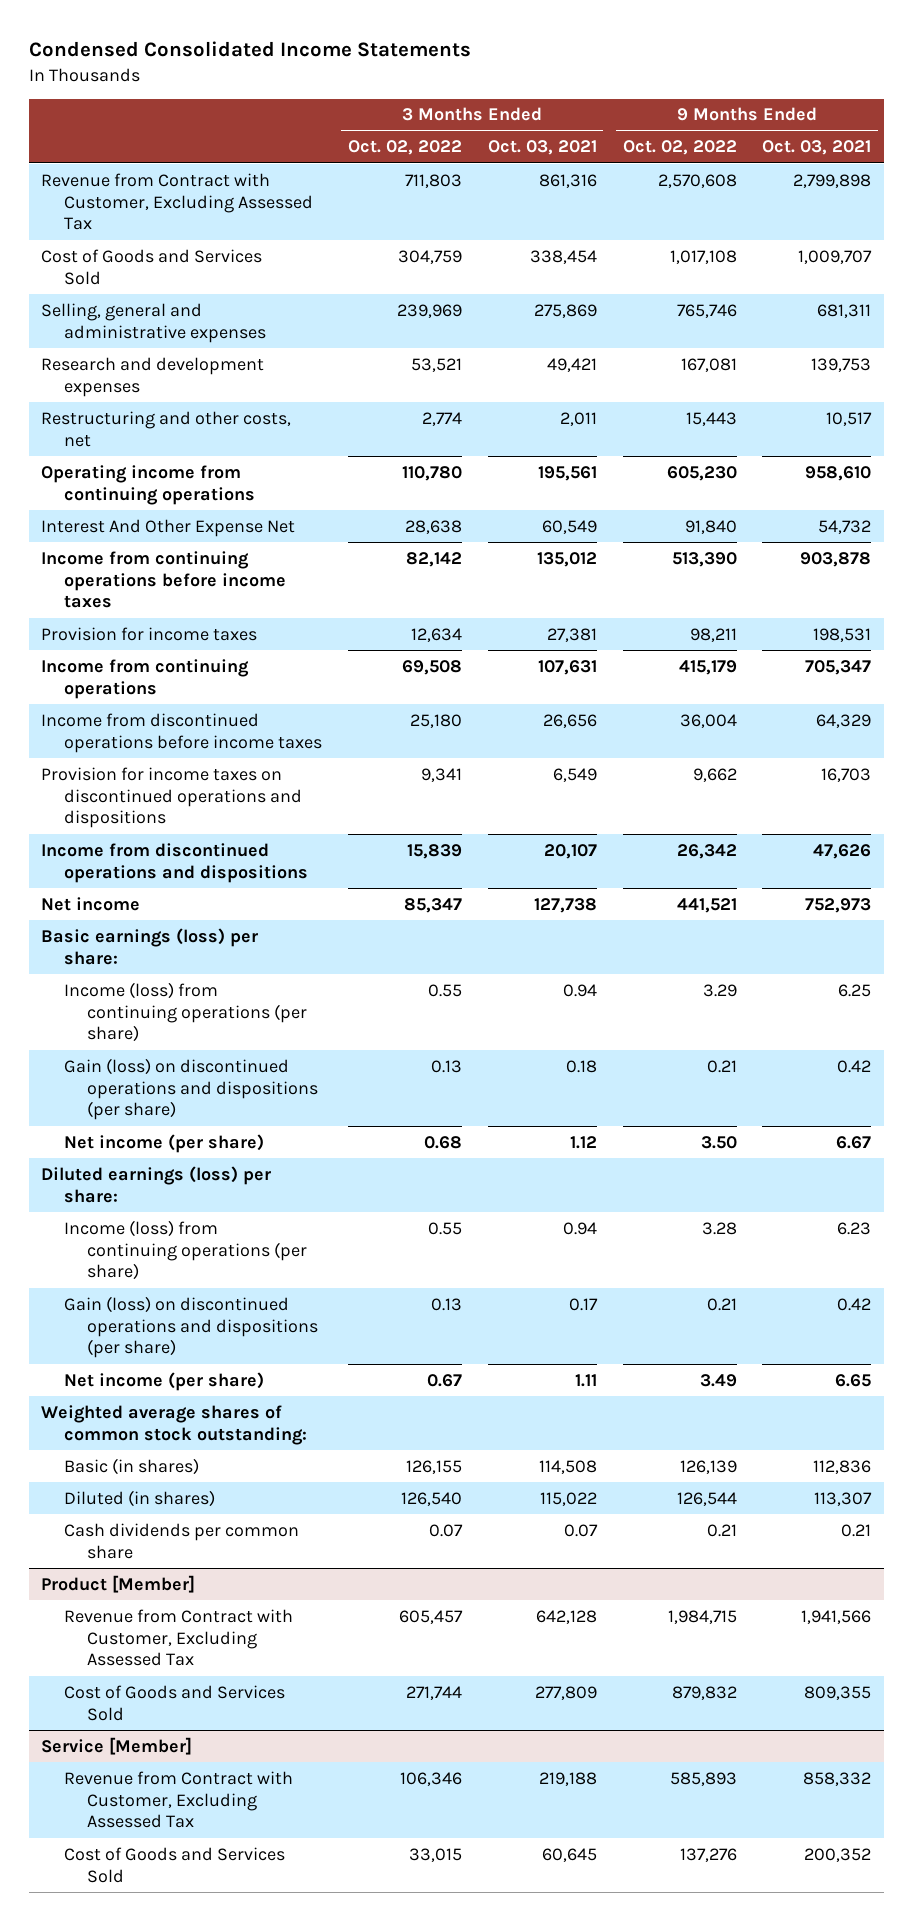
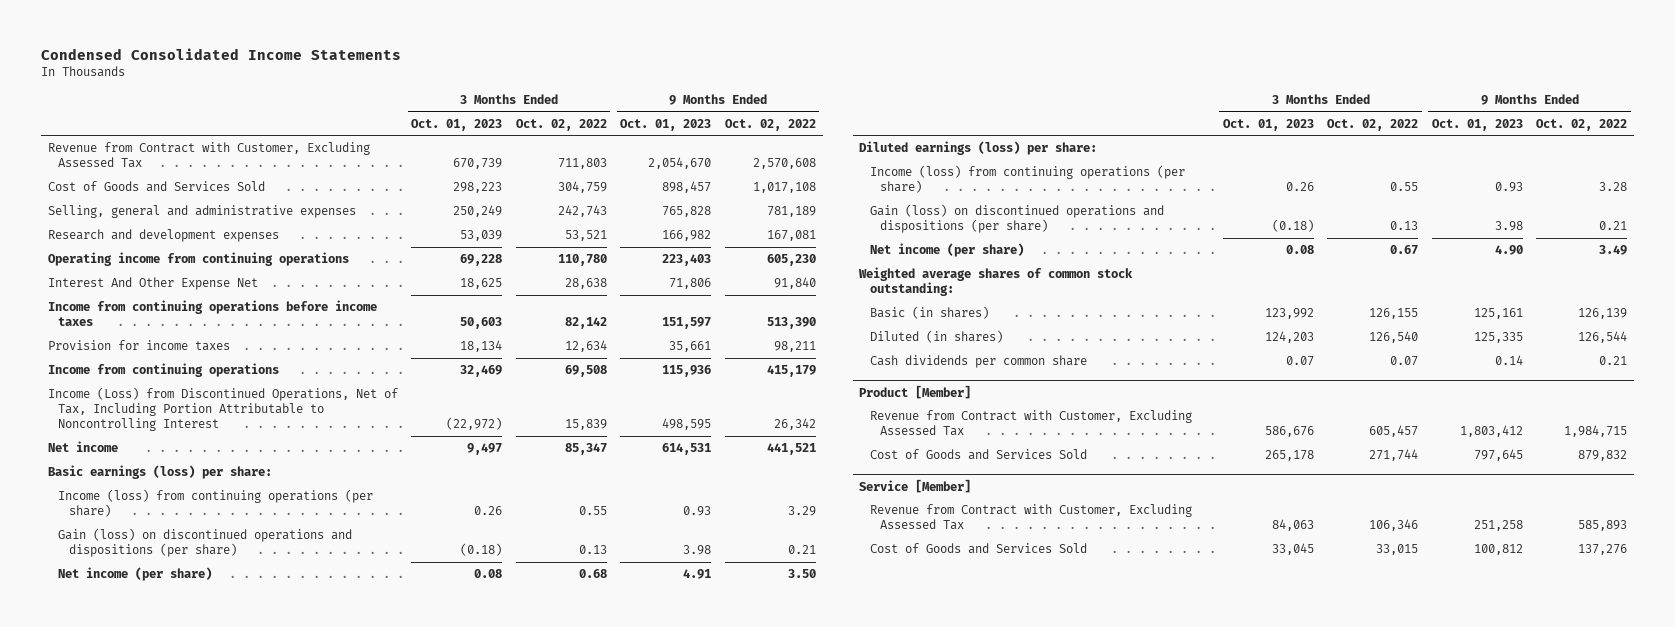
- | 3 Months Ended Oct. 02, 2022 | 3 Months Ended Oct. 03, 2021 | 9 Months Ended Oct. 02, 2022 | 9 Months Ended Oct. 03, 2021
+ | 3 Months Ended Oct. 01, 2023 | 3 Months Ended Oct. 02, 2022 | 9 Months Ended Oct. 01, 2023 | 9 Months Ended Oct. 02, 2022
- Selling, general and administrative expenses | 239,969 | 275,869 | 765,746 | 681,311
+ Selling, general and administrative expenses | 250,249 | 242,743 | 765,828 | 781,189
- Restructuring and other costs, net | 2,774 | 2,011 | 15,443 | 10,517
- Income from discontinued operations before income taxes | 25,180 | 26,656 | 36,004 | 64,329
- Provision for income taxes on discontinued operations and dispositions | 9,341 | 6,549 | 9,662 | 16,703
- Income from discontinued operations and dispositions | 15,839 | 20,107 | 26,342 | 47,626
+ Income (Loss) from Discontinued Operations, Net of Tax, Including Portion Attributable to Noncontrolling Interest | (22,972) | 15,839 | 498,595 | 26,342

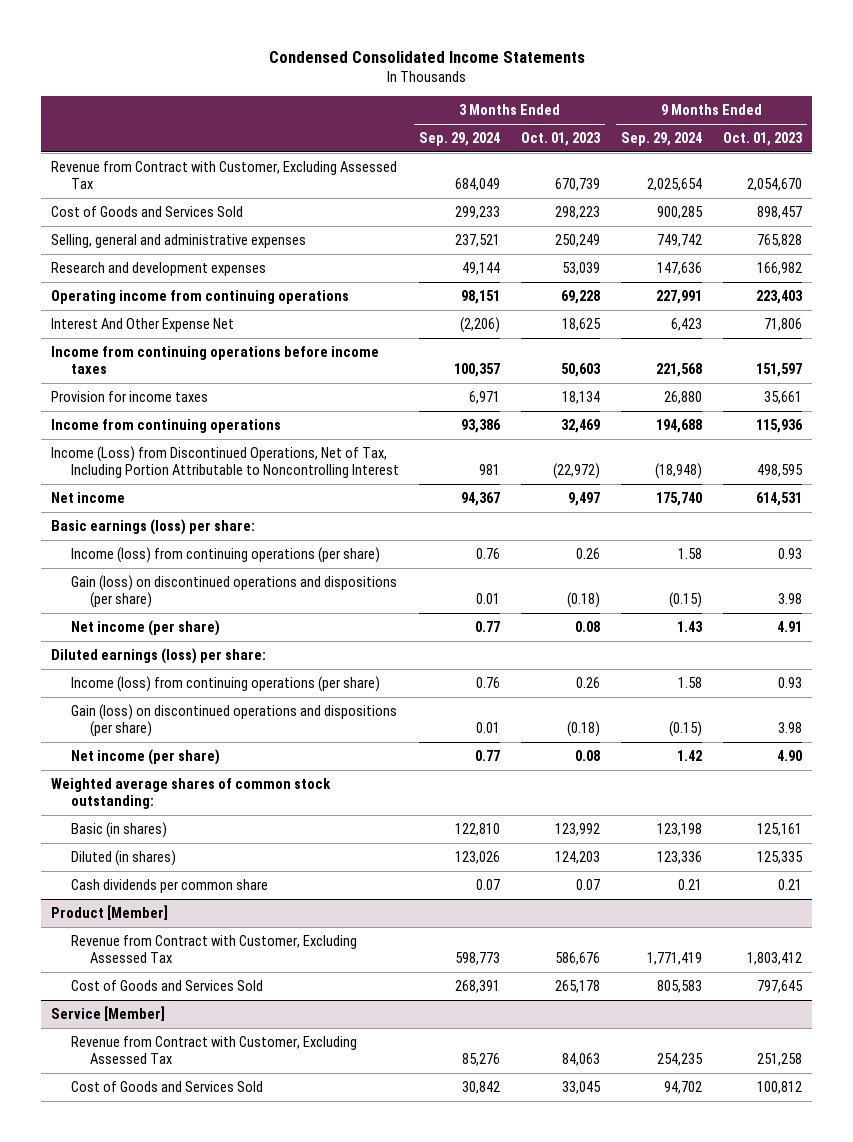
- | 3 Months Ended Oct. 01, 2023 | 3 Months Ended Oct. 02, 2022 | 9 Months Ended Oct. 01, 2023 | 9 Months Ended Oct. 02, 2022
+ | 3 Months Ended Sep. 29, 2024 | 3 Months Ended Oct. 01, 2023 | 9 Months Ended Sep. 29, 2024 | 9 Months Ended Oct. 01, 2023
- Cash dividends per common share | 0.07 | 0.07 | 0.14 | 0.21
+ Cash dividends per common share | 0.07 | 0.07 | 0.21 | 0.21

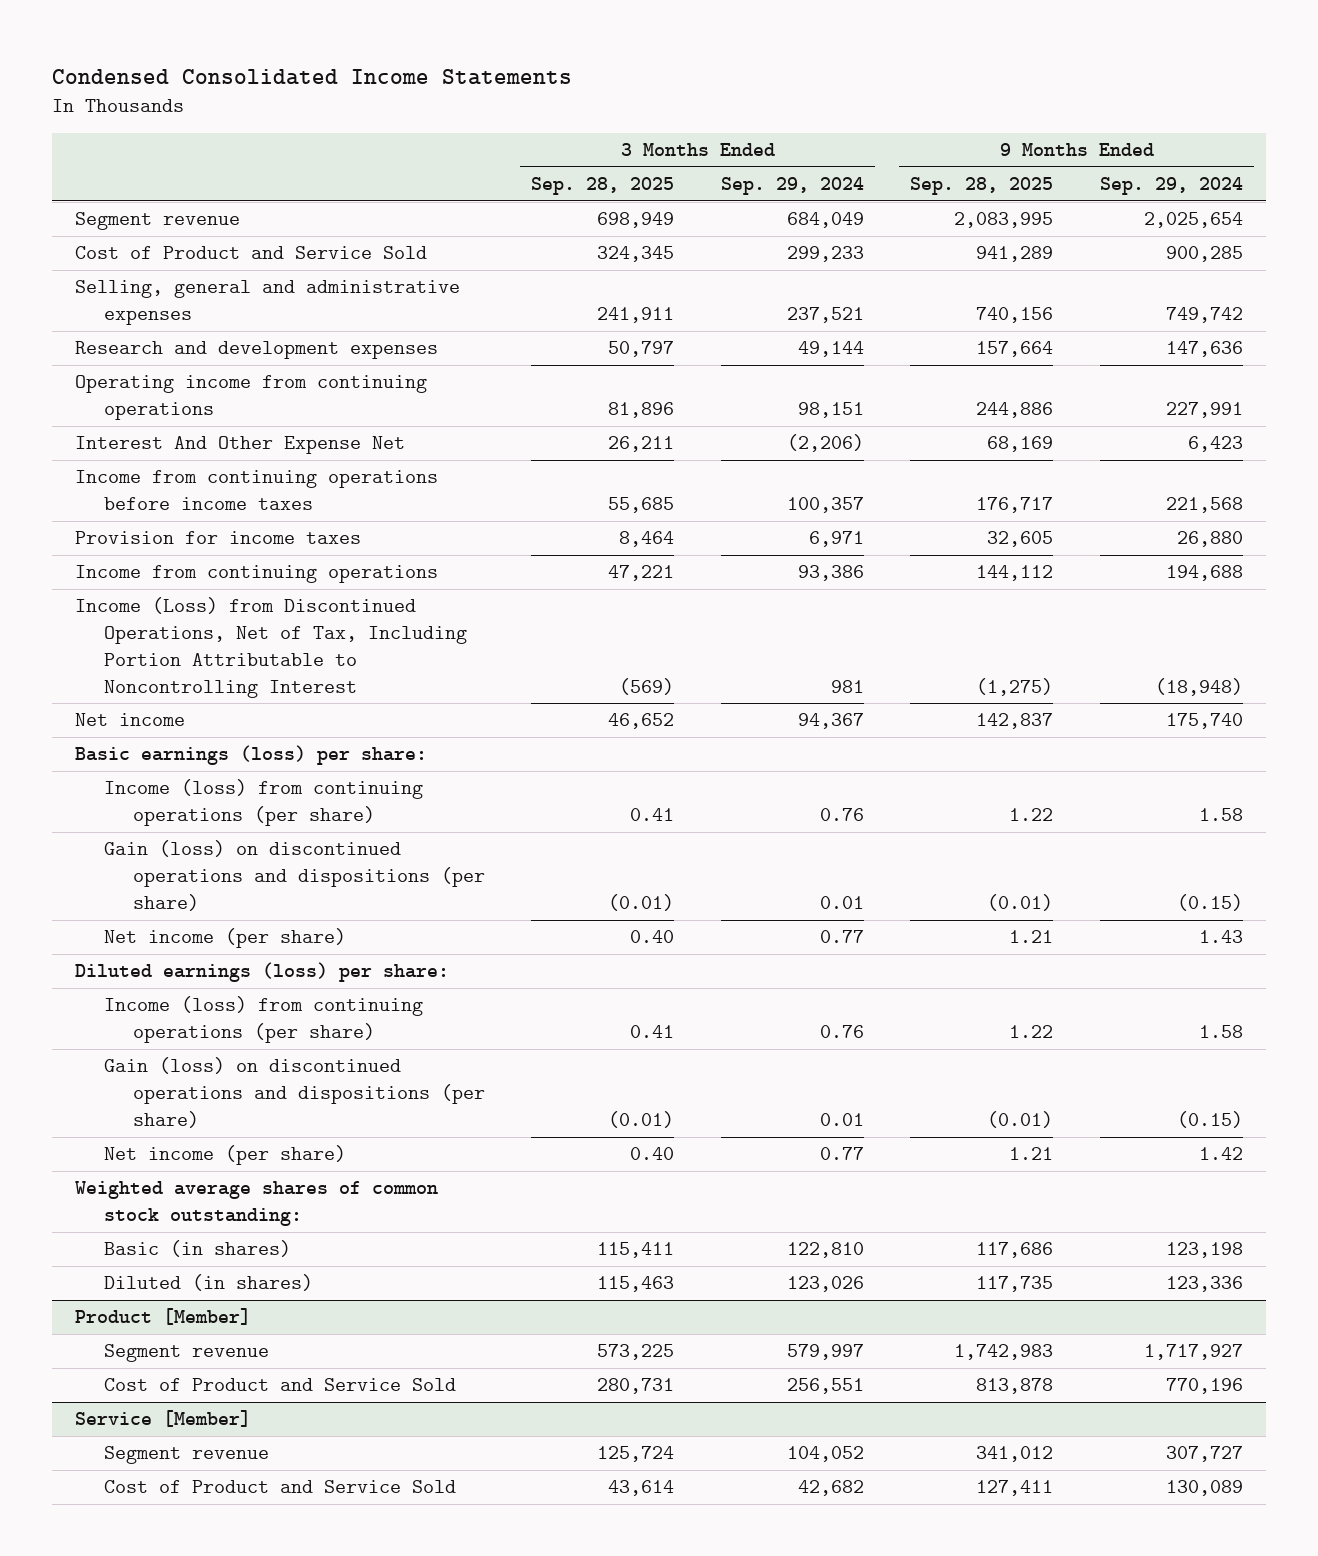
- | 3 Months Ended Sep. 29, 2024 | 3 Months Ended Oct. 01, 2023 | 9 Months Ended Sep. 29, 2024 | 9 Months Ended Oct. 01, 2023
+ | 3 Months Ended Sep. 28, 2025 | 3 Months Ended Sep. 29, 2024 | 9 Months Ended Sep. 28, 2025 | 9 Months Ended Sep. 29, 2024
- Revenue from Contract with Customer, Excluding Assessed Tax | 684,049 | 670,739 | 2,025,654 | 2,054,670
- Cost of Goods and Services Sold | 299,233 | 298,223 | 900,285 | 898,457
+ Segment revenue | 698,949 | 684,049 | 2,083,995 | 2,025,654
+ Cost of Product and Service Sold | 324,345 | 299,233 | 941,289 | 900,285
- Cash dividends per common share | 0.07 | 0.07 | 0.21 | 0.21
@ Product [Member]
- Revenue from Contract with Customer, Excluding Assessed Tax | 598,773 | 586,676 | 1,771,419 | 1,803,412
- Cost of Goods and Services Sold | 268,391 | 265,178 | 805,583 | 797,645
+ Segment revenue | 573,225 | 579,997 | 1,742,983 | 1,717,927
+ Cost of Product and Service Sold | 280,731 | 256,551 | 813,878 | 770,196
@ Service [Member]
- Revenue from Contract with Customer, Excluding Assessed Tax | 85,276 | 84,063 | 254,235 | 251,258
- Cost of Goods and Services Sold | 30,842 | 33,045 | 94,702 | 100,812
+ Segment revenue | 125,724 | 104,052 | 341,012 | 307,727
+ Cost of Product and Service Sold | 43,614 | 42,682 | 127,411 | 130,089

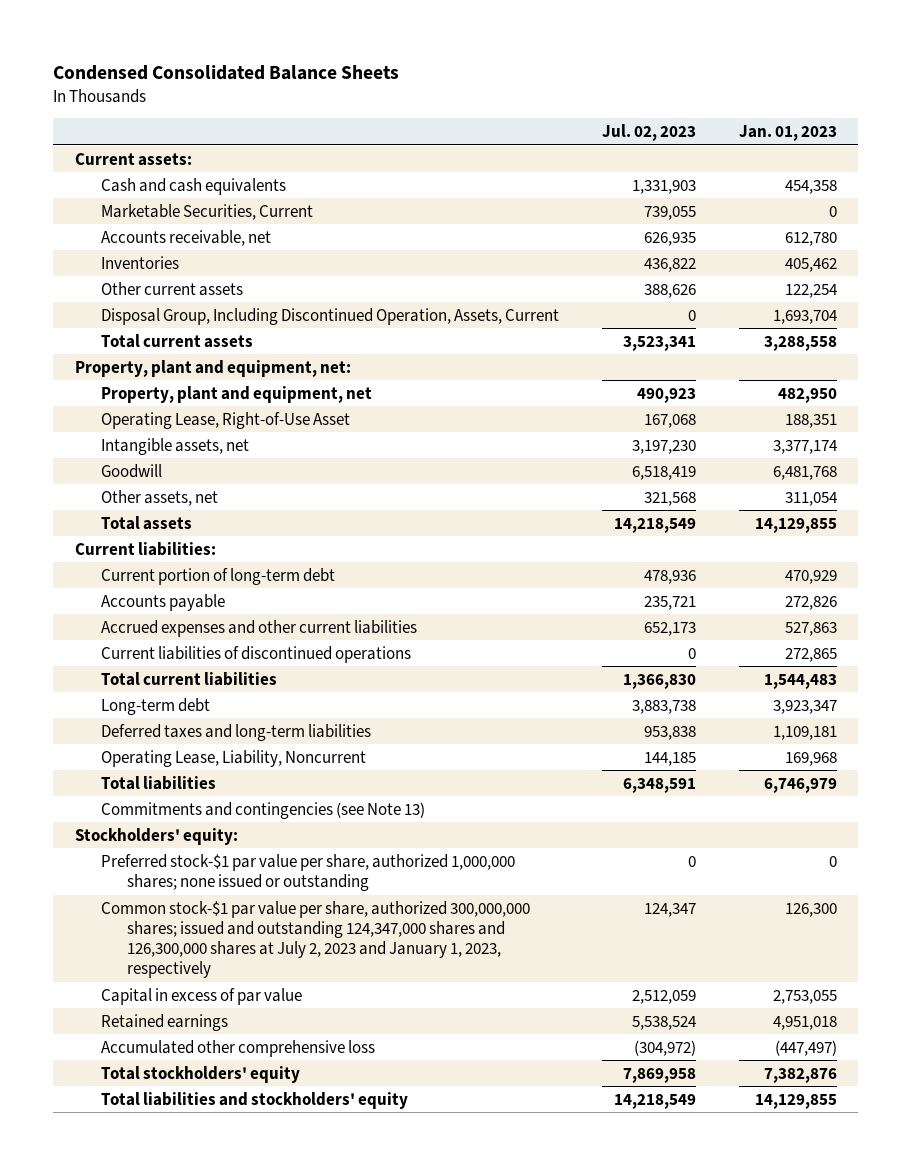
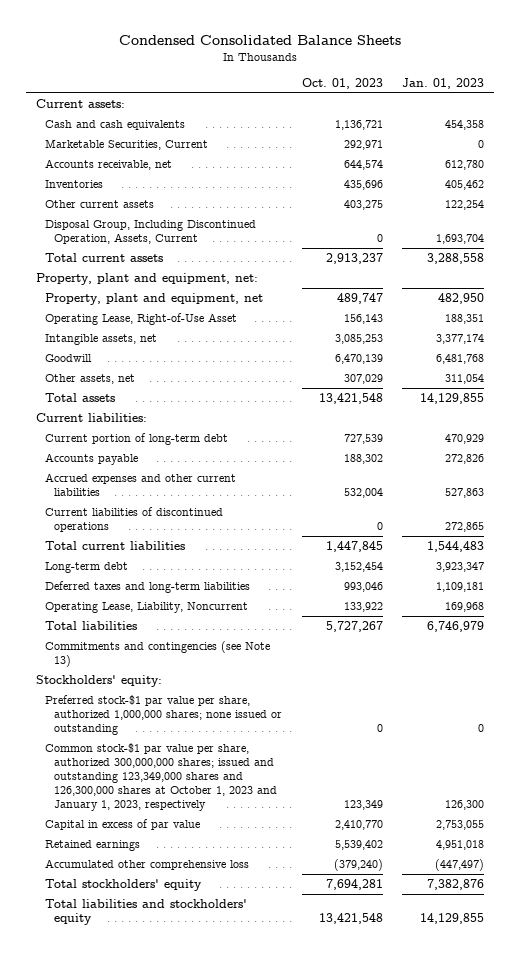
- | Jul. 02, 2023 | Jan. 01, 2023
+ | Oct. 01, 2023 | Jan. 01, 2023
- Common stock-$1 par value per share, authorized 300,000,000 shares; issued and outstanding 124,347,000 shares and 126,300,000 shares at July 2, 2023 and January 1, 2023, respectively | 124,347 | 126,300
+ Common stock-$1 par value per share, authorized 300,000,000 shares; issued and outstanding 123,349,000 shares and 126,300,000 shares at October 1, 2023 and January 1, 2023, respectively | 123,349 | 126,300

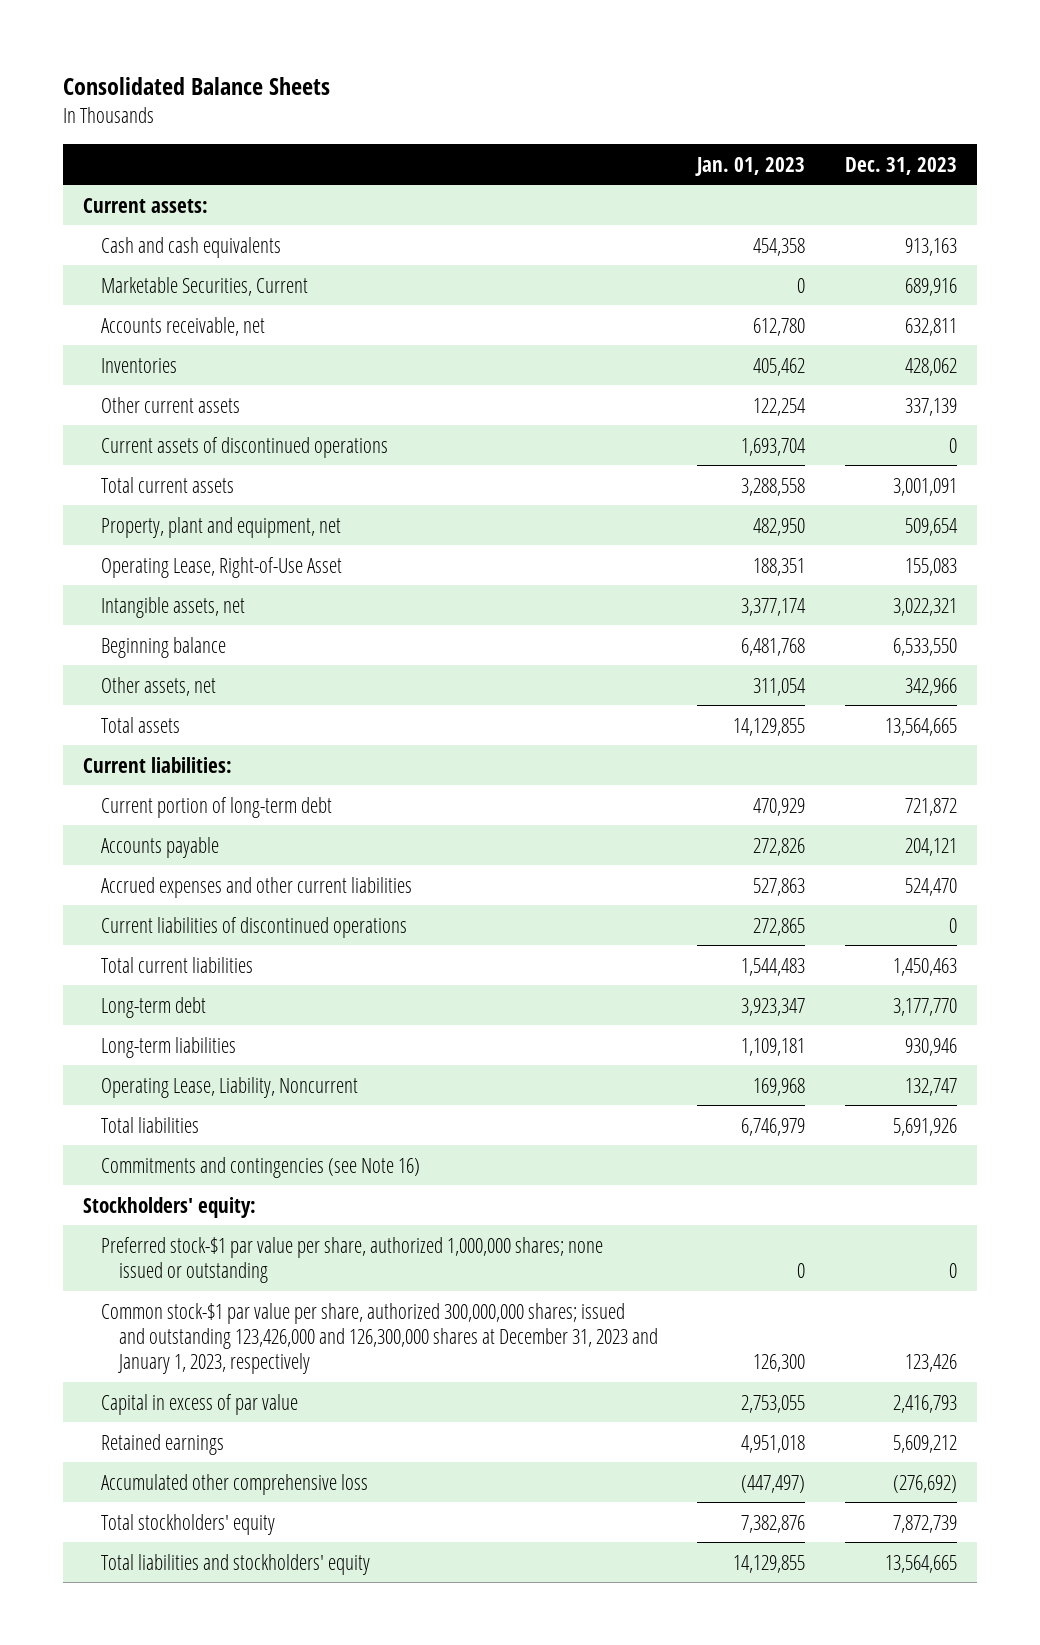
- Condensed Consolidated Balance Sheets
+ Consolidated Balance Sheets
- | Oct. 01, 2023 | Jan. 01, 2023
+ | Jan. 01, 2023 | Dec. 31, 2023
- Disposal Group, Including Discontinued Operation, Assets, Current | 0 | 1,693,704
+ Current assets of discontinued operations | 1,693,704 | 0
- Property, plant and equipment, net:
- Goodwill | 6,470,139 | 6,481,768
+ Beginning balance | 6,481,768 | 6,533,550
- Deferred taxes and long-term liabilities | 993,046 | 1,109,181
+ Long-term liabilities | 1,109,181 | 930,946
- Commitments and contingencies (see Note 13)
+ Commitments and contingencies (see Note 16)
- Common stock-$1 par value per share, authorized 300,000,000 shares; issued and outstanding 123,349,000 shares and 126,300,000 shares at October 1, 2023 and January 1, 2023, respectively | 123,349 | 126,300
+ Common stock-$1 par value per share, authorized 300,000,000 shares; issued and outstanding 123,426,000 and 126,300,000 shares at December 31, 2023 and January 1, 2023, respectively | 126,300 | 123,426

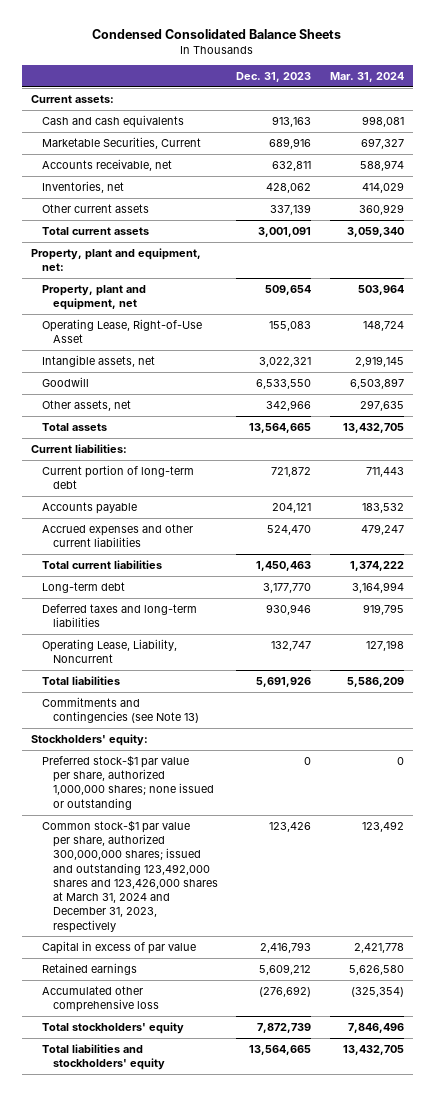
- Consolidated Balance Sheets
+ Condensed Consolidated Balance Sheets
- | Jan. 01, 2023 | Dec. 31, 2023
+ | Dec. 31, 2023 | Mar. 31, 2024
- Inventories | 405,462 | 428,062
+ Inventories, net | 428,062 | 414,029
- Current assets of discontinued operations | 1,693,704 | 0
+ Property, plant and equipment, net:
- Beginning balance | 6,481,768 | 6,533,550
+ Goodwill | 6,533,550 | 6,503,897
- Current liabilities of discontinued operations | 272,865 | 0
- Long-term liabilities | 1,109,181 | 930,946
+ Deferred taxes and long-term liabilities | 930,946 | 919,795
- Commitments and contingencies (see Note 16)
+ Commitments and contingencies (see Note 13)
- Common stock-$1 par value per share, authorized 300,000,000 shares; issued and outstanding 123,426,000 and 126,300,000 shares at December 31, 2023 and January 1, 2023, respectively | 126,300 | 123,426
+ Common stock-$1 par value per share, authorized 300,000,000 shares; issued and outstanding 123,492,000 shares and 123,426,000 shares at March 31, 2024 and December 31, 2023, respectively | 123,426 | 123,492

